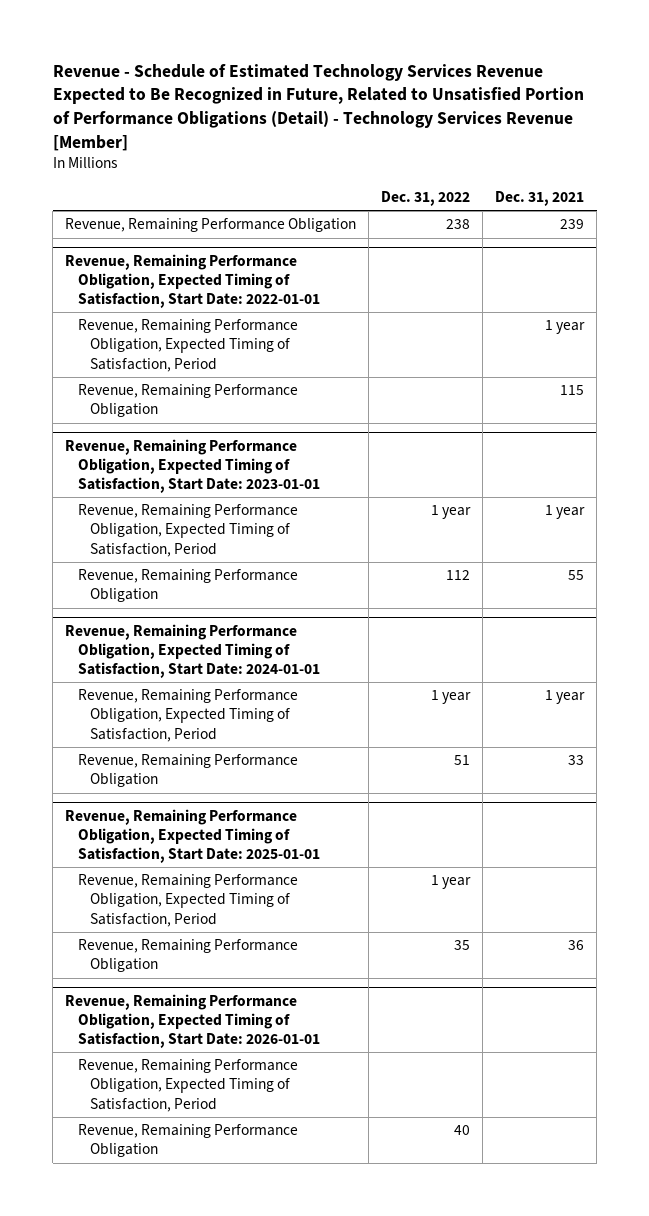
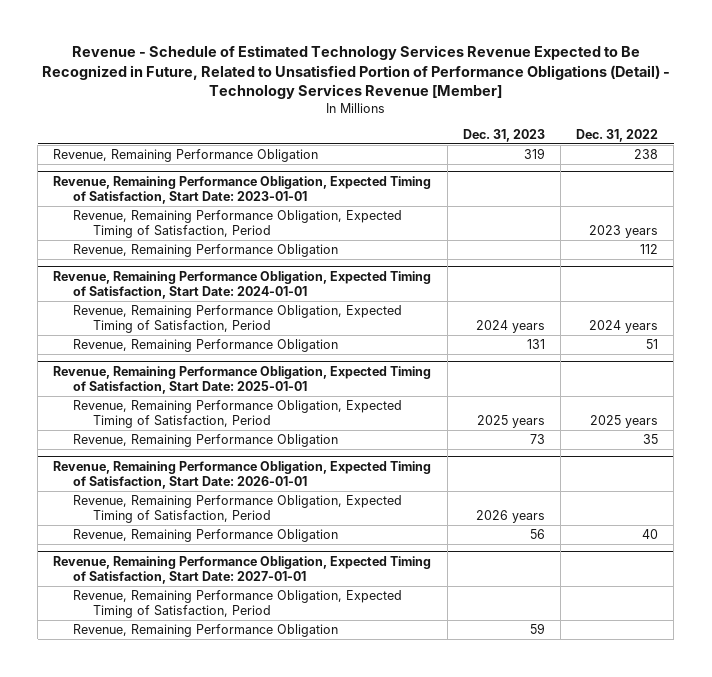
- | Dec. 31, 2022 | Dec. 31, 2021
+ | Dec. 31, 2023 | Dec. 31, 2022
- Revenue, Remaining Performance Obligation, Expected Timing of Satisfaction, Start Date: 2022-01-01
- Revenue, Remaining Performance Obligation, Expected Timing of Satisfaction, Period | | 1 year
- Revenue, Remaining Performance Obligation | | 115
@ Revenue, Remaining Performance Obligation, Expected Timing of Satisfaction, Start Date: 2023-01-01
- Revenue, Remaining Performance Obligation, Expected Timing of Satisfaction, Period | 1 year | 1 year
+ Revenue, Remaining Performance Obligation, Expected Timing of Satisfaction, Period | | 2023 years
@ Revenue, Remaining Performance Obligation, Expected Timing of Satisfaction, Start Date: 2024-01-01
- Revenue, Remaining Performance Obligation, Expected Timing of Satisfaction, Period | 1 year | 1 year
+ Revenue, Remaining Performance Obligation, Expected Timing of Satisfaction, Period | 2024 years | 2024 years
@ Revenue, Remaining Performance Obligation, Expected Timing of Satisfaction, Start Date: 2025-01-01
- Revenue, Remaining Performance Obligation, Expected Timing of Satisfaction, Period | 1 year |
+ Revenue, Remaining Performance Obligation, Expected Timing of Satisfaction, Period | 2025 years | 2025 years
+ Revenue, Remaining Performance Obligation, Expected Timing of Satisfaction, Start Date: 2027-01-01
+ Revenue, Remaining Performance Obligation, Expected Timing of Satisfaction, Period
+ Revenue, Remaining Performance Obligation | 59 |

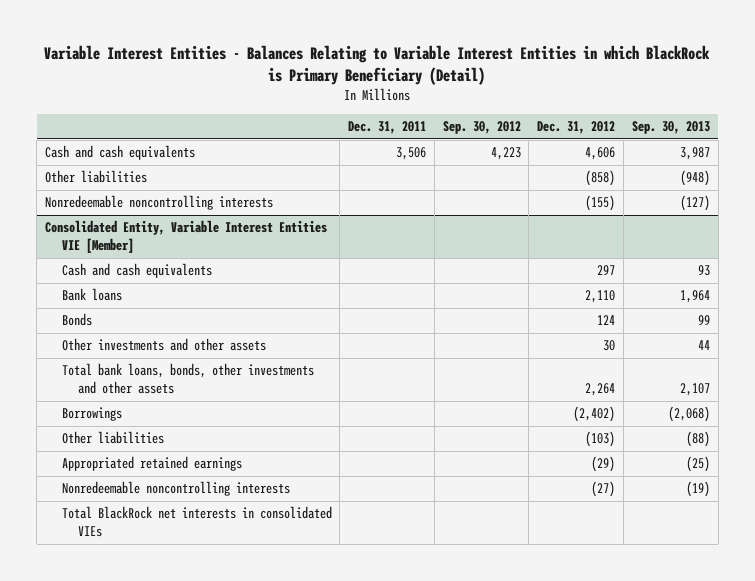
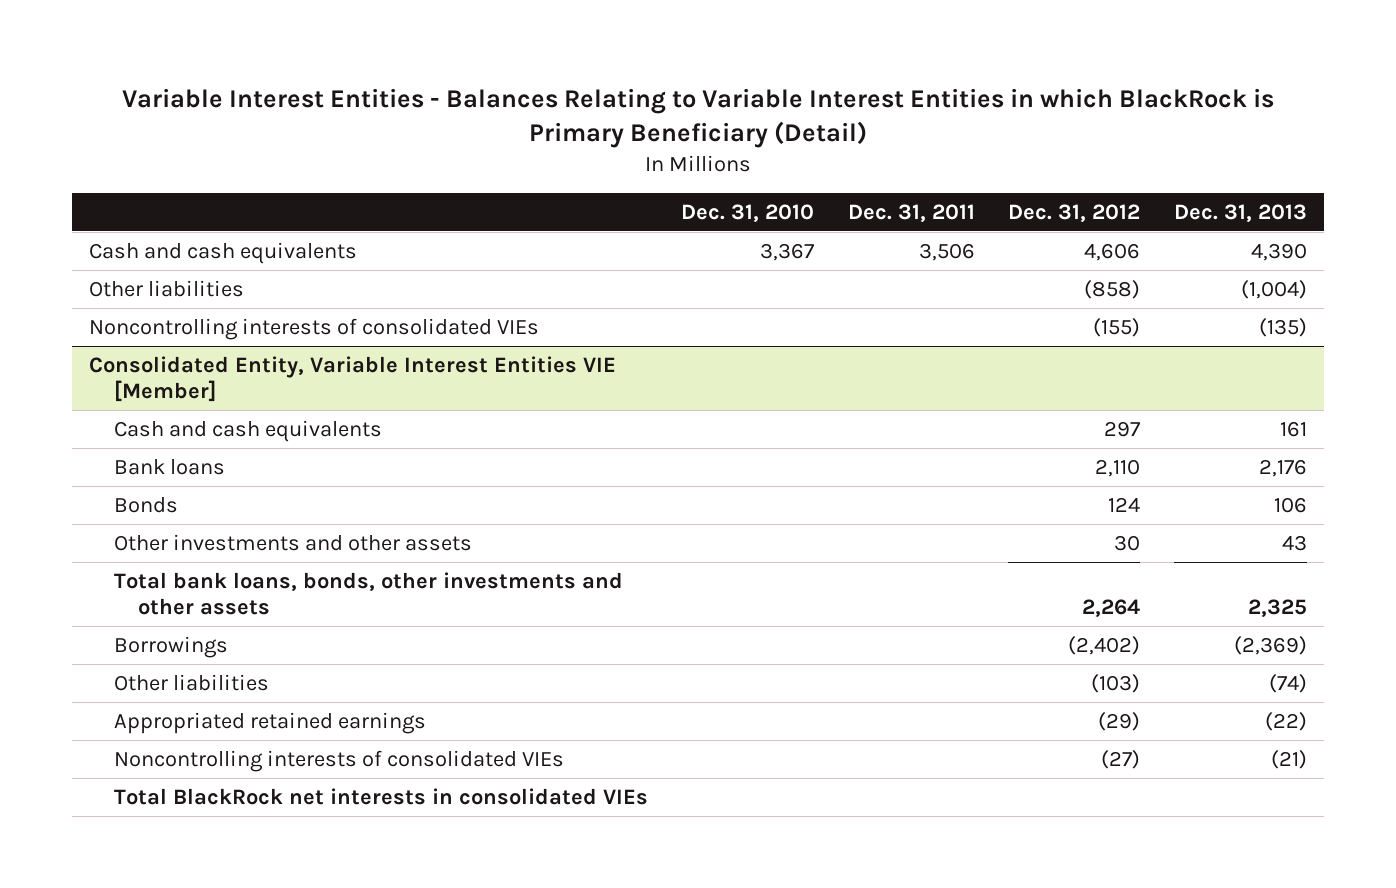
- | Dec. 31, 2011 | Sep. 30, 2012 | Dec. 31, 2012 | Sep. 30, 2013
+ | Dec. 31, 2010 | Dec. 31, 2011 | Dec. 31, 2012 | Dec. 31, 2013
- Nonredeemable noncontrolling interests | | | (155) | (127)
+ Noncontrolling interests of consolidated VIEs | | | (155) | (135)
@ Consolidated Entity, Variable Interest Entities VIE [Member]
- Nonredeemable noncontrolling interests | | | (27) | (19)
+ Noncontrolling interests of consolidated VIEs | | | (27) | (21)

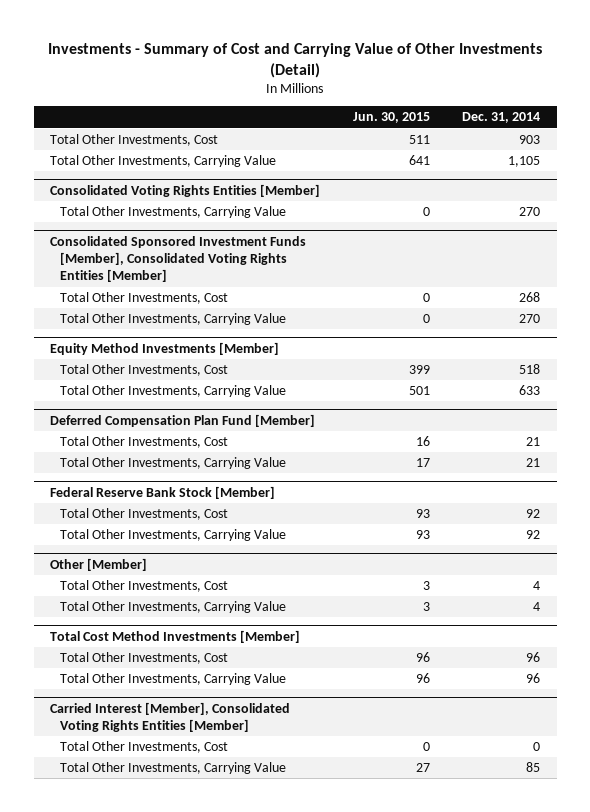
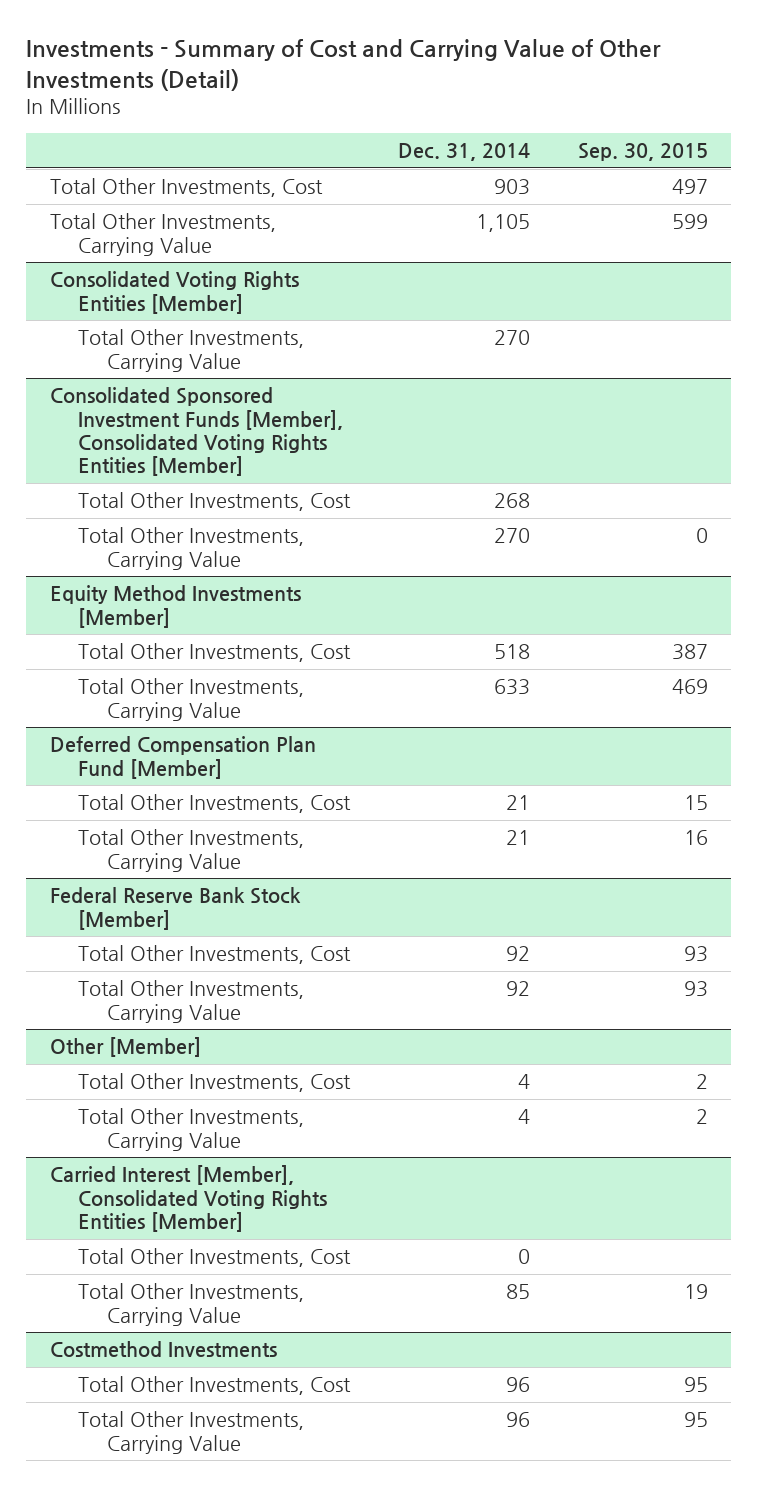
- | Jun. 30, 2015 | Dec. 31, 2014
+ | Dec. 31, 2014 | Sep. 30, 2015
- Total Cost Method Investments [Member]
- Total Other Investments, Cost | 96 | 96
- Total Other Investments, Carrying Value | 96 | 96
+ Costmethod Investments
+ Total Other Investments, Cost | 96 | 95
+ Total Other Investments, Carrying Value | 96 | 95

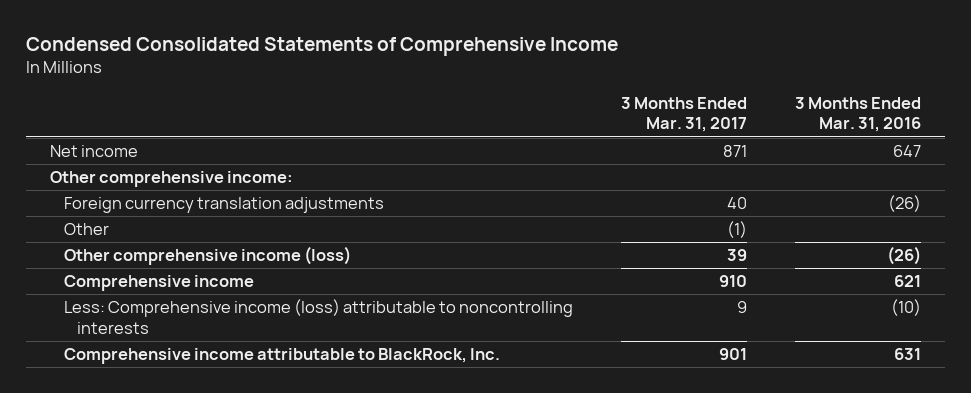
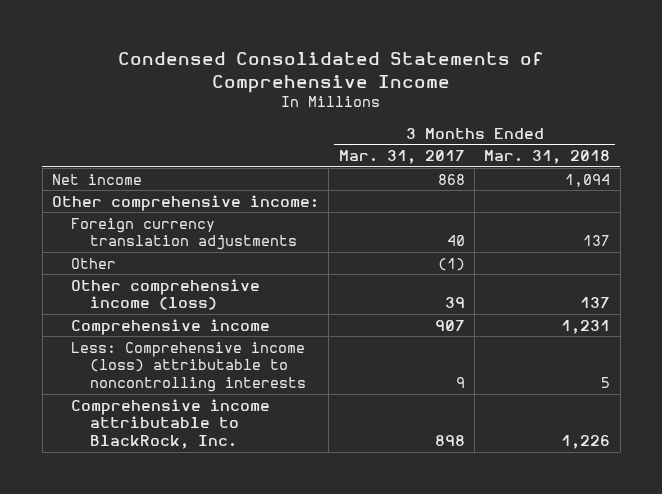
- | 3 Months Ended Mar. 31, 2017 | 3 Months Ended Mar. 31, 2016
+ | 3 Months Ended Mar. 31, 2017 | 3 Months Ended Mar. 31, 2018
- Net income | 871 | 647
+ Net income | 868 | 1,094
- Comprehensive income | 910 | 621
+ Comprehensive income | 907 | 1,231
- Comprehensive income attributable to BlackRock, Inc. | 901 | 631
+ Comprehensive income attributable to BlackRock, Inc. | 898 | 1,226

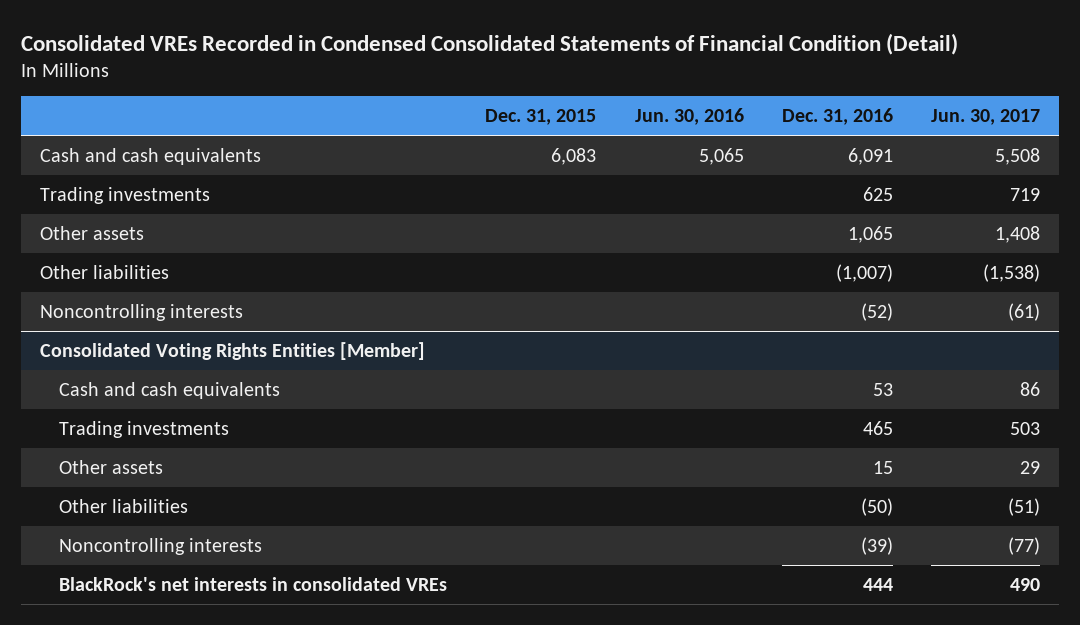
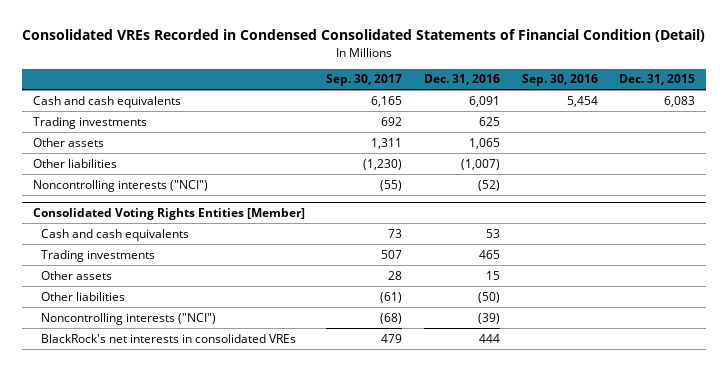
- | Dec. 31, 2015 | Jun. 30, 2016 | Dec. 31, 2016 | Jun. 30, 2017
+ | Sep. 30, 2017 | Dec. 31, 2016 | Sep. 30, 2016 | Dec. 31, 2015
- Noncontrolling interests | | | (52) | (61)
+ Noncontrolling interests ("NCI") | (55) | (52) | |
@ Consolidated Voting Rights Entities [Member]
- Noncontrolling interests | | | (39) | (77)
+ Noncontrolling interests ("NCI") | (68) | (39) | |

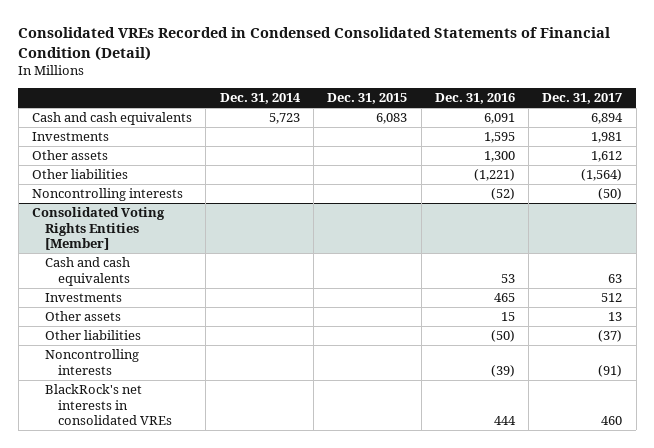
- | Sep. 30, 2017 | Dec. 31, 2016 | Sep. 30, 2016 | Dec. 31, 2015
+ | Dec. 31, 2014 | Dec. 31, 2015 | Dec. 31, 2016 | Dec. 31, 2017
- Trading investments | 692 | 625 | |
- Other assets | 1,311 | 1,065 | |
- Other liabilities | (1,230) | (1,007) | |
- Noncontrolling interests ("NCI") | (55) | (52) | |
+ Investments | | | 1,595 | 1,981
+ Other assets | | | 1,300 | 1,612
+ Other liabilities | | | (1,221) | (1,564)
+ Noncontrolling interests | | | (52) | (50)
@ Consolidated Voting Rights Entities [Member]
- Trading investments | 507 | 465 | |
+ Investments | | | 465 | 512
- Noncontrolling interests ("NCI") | (68) | (39) | |
+ Noncontrolling interests | | | (39) | (91)

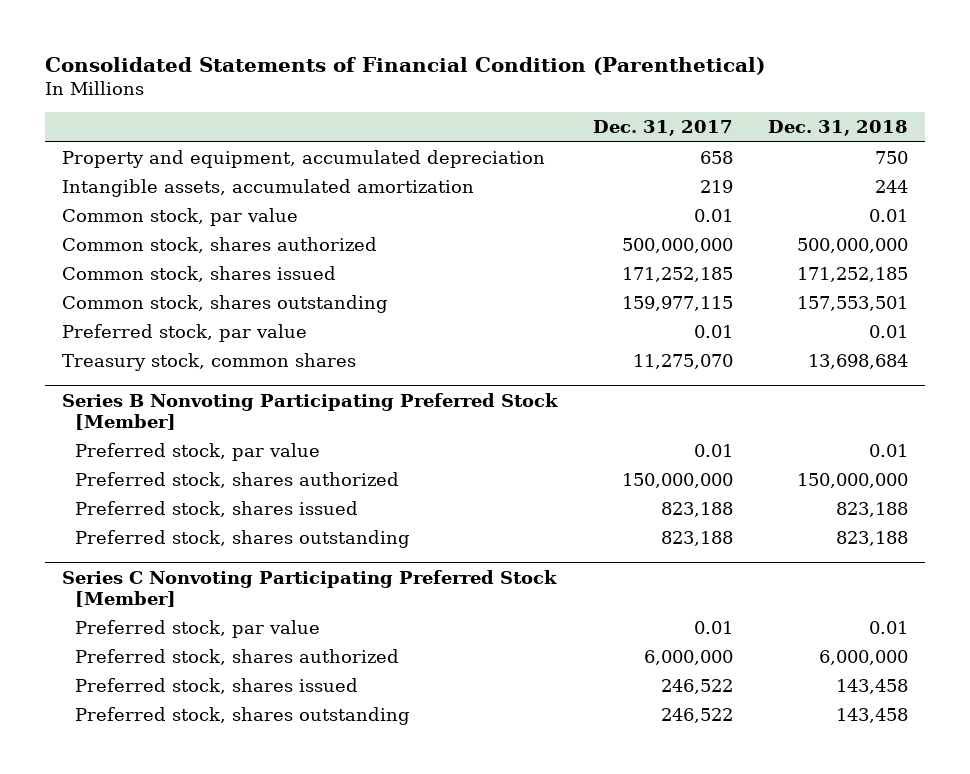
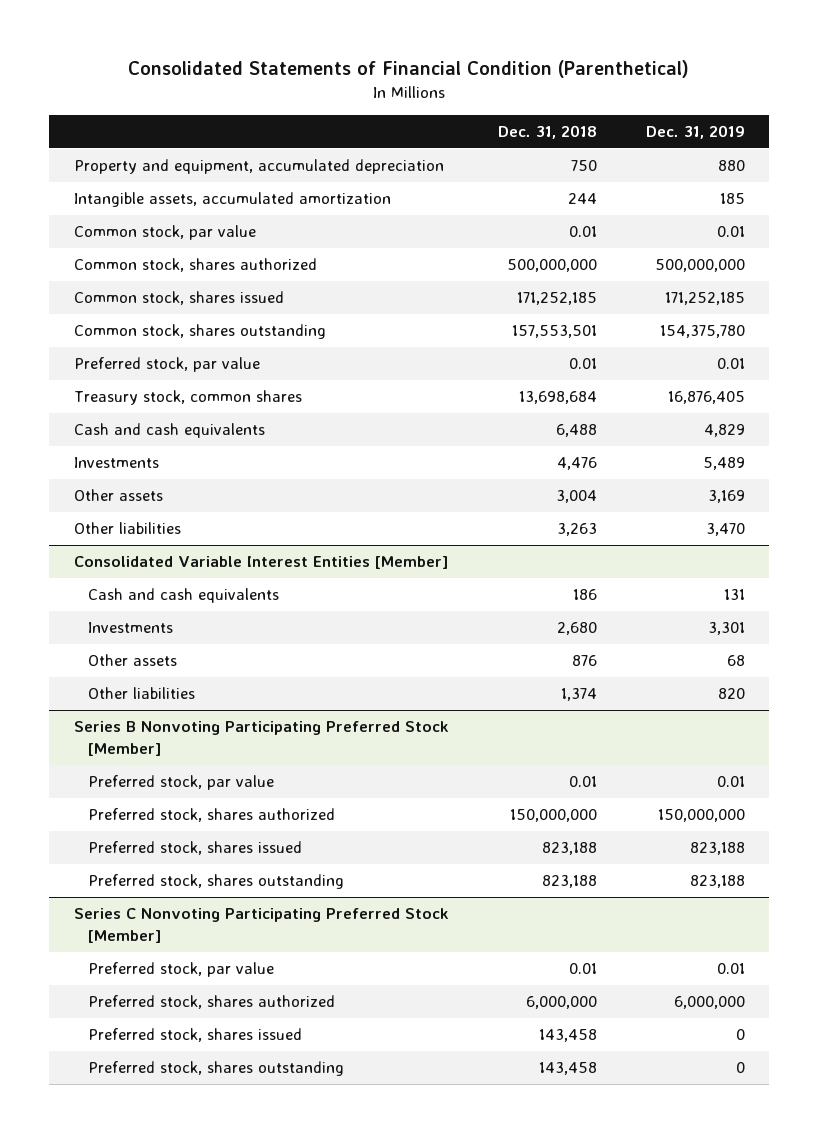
- | Dec. 31, 2017 | Dec. 31, 2018
+ | Dec. 31, 2018 | Dec. 31, 2019
+ Cash and cash equivalents | 6,488 | 4,829
+ Investments | 4,476 | 5,489
+ Other assets | 3,004 | 3,169
+ Other liabilities | 3,263 | 3,470
+ Consolidated Variable Interest Entities [Member]
+ Cash and cash equivalents | 186 | 131
+ Investments | 2,680 | 3,301
+ Other assets | 876 | 68
+ Other liabilities | 1,374 | 820

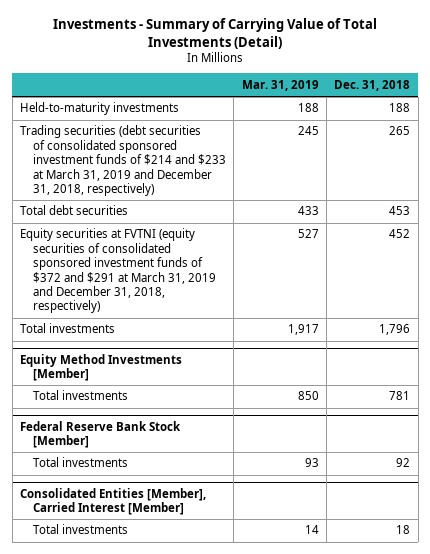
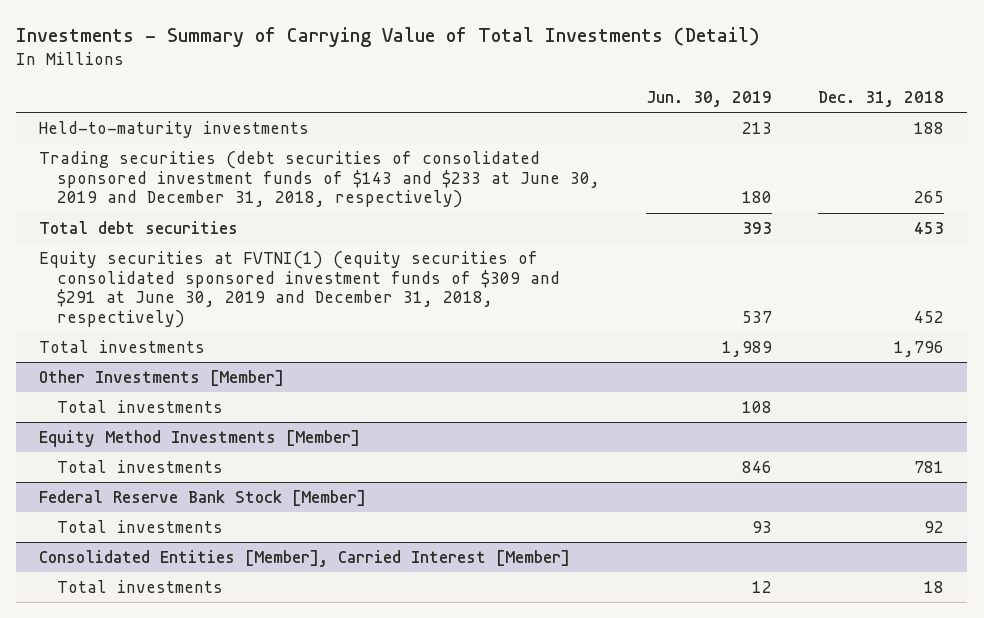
- | Mar. 31, 2019 | Dec. 31, 2018
+ | Jun. 30, 2019 | Dec. 31, 2018
- Trading securities (debt securities of consolidated sponsored investment funds of $214 and $233 at March 31, 2019 and December 31, 2018, respectively) | 245 | 265
+ Trading securities (debt securities of consolidated sponsored investment funds of $143 and $233 at June 30, 2019 and December 31, 2018, respectively) | 180 | 265
- Equity securities at FVTNI (equity securities of consolidated sponsored investment funds of $372 and $291 at March 31, 2019 and December 31, 2018, respectively) | 527 | 452
+ Equity securities at FVTNI(1) (equity securities of consolidated sponsored investment funds of $309 and $291 at June 30, 2019 and December 31, 2018, respectively) | 537 | 452
+ Other Investments [Member]
+ Total investments | 108 |

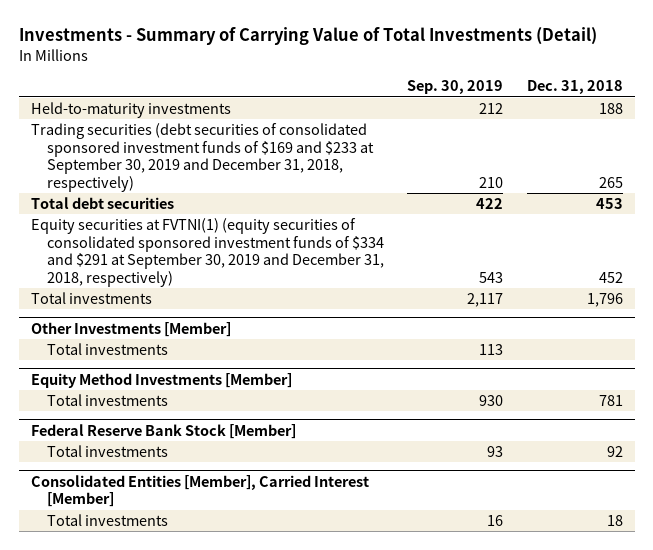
- | Jun. 30, 2019 | Dec. 31, 2018
+ | Sep. 30, 2019 | Dec. 31, 2018
- Trading securities (debt securities of consolidated sponsored investment funds of $143 and $233 at June 30, 2019 and December 31, 2018, respectively) | 180 | 265
+ Trading securities (debt securities of consolidated sponsored investment funds of $169 and $233 at September 30, 2019 and December 31, 2018, respectively) | 210 | 265
- Equity securities at FVTNI(1) (equity securities of consolidated sponsored investment funds of $309 and $291 at June 30, 2019 and December 31, 2018, respectively) | 537 | 452
+ Equity securities at FVTNI(1) (equity securities of consolidated sponsored investment funds of $334 and $291 at September 30, 2019 and December 31, 2018, respectively) | 543 | 452

